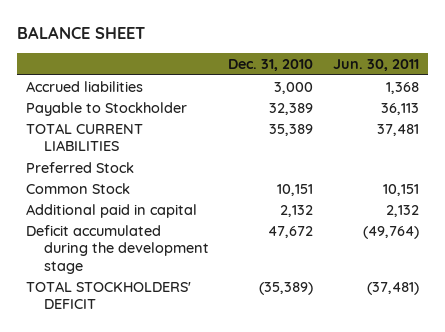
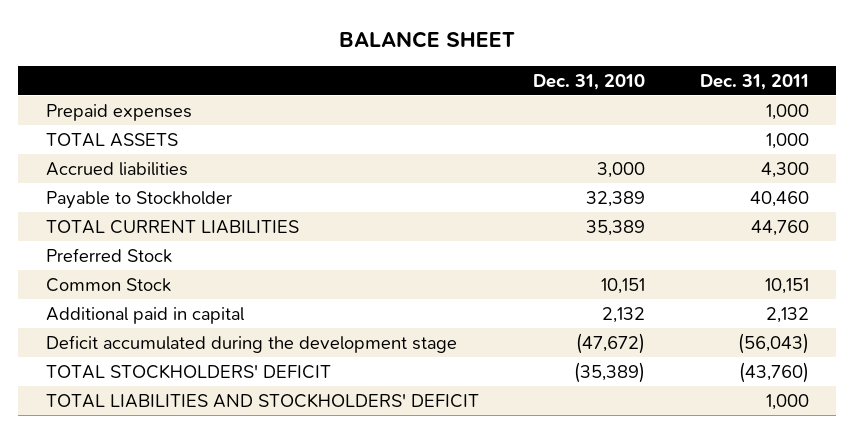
- | Dec. 31, 2010 | Jun. 30, 2011
+ | Dec. 31, 2010 | Dec. 31, 2011
+ Prepaid expenses | | 1,000
+ TOTAL ASSETS | | 1,000
- Deficit accumulated during the development stage | 47,672 | (49,764)
+ Deficit accumulated during the development stage | (47,672) | (56,043)
+ TOTAL LIABILITIES AND STOCKHOLDERS' DEFICIT | | 1,000

